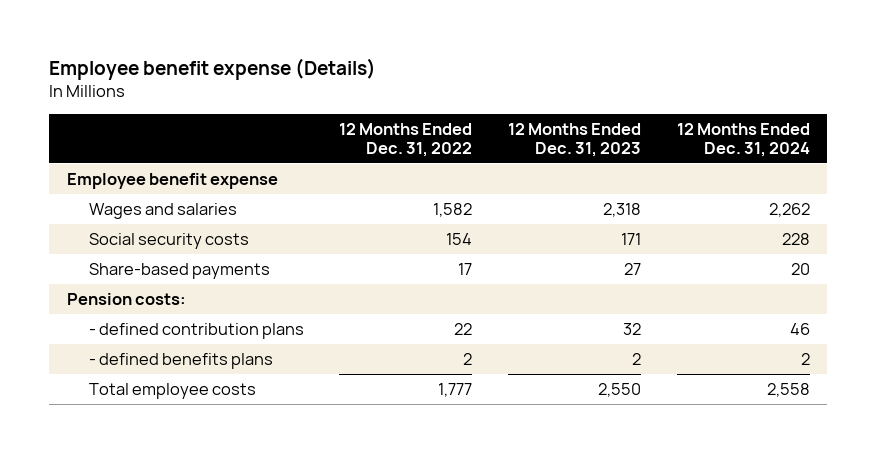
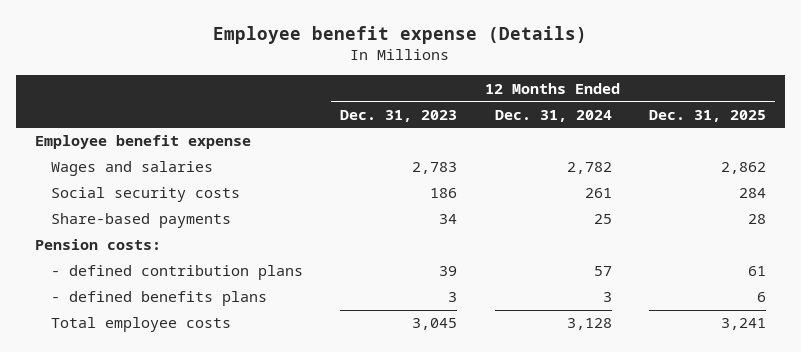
- | 12 Months Ended Dec. 31, 2022 | 12 Months Ended Dec. 31, 2023 | 12 Months Ended Dec. 31, 2024
+ | 12 Months Ended Dec. 31, 2023 | 12 Months Ended Dec. 31, 2024 | 12 Months Ended Dec. 31, 2025
- Wages and salaries | 1,582 | 2,318 | 2,262
- Social security costs | 154 | 171 | 228
- Share-based payments | 17 | 27 | 20
+ Wages and salaries | 2,783 | 2,782 | 2,862
+ Social security costs | 186 | 261 | 284
+ Share-based payments | 34 | 25 | 28
- - defined contribution plans | 22 | 32 | 46
- - defined benefits plans | 2 | 2 | 2
- Total employee costs | 1,777 | 2,550 | 2,558
+ - defined contribution plans | 39 | 57 | 61
+ - defined benefits plans | 3 | 3 | 6
+ Total employee costs | 3,045 | 3,128 | 3,241

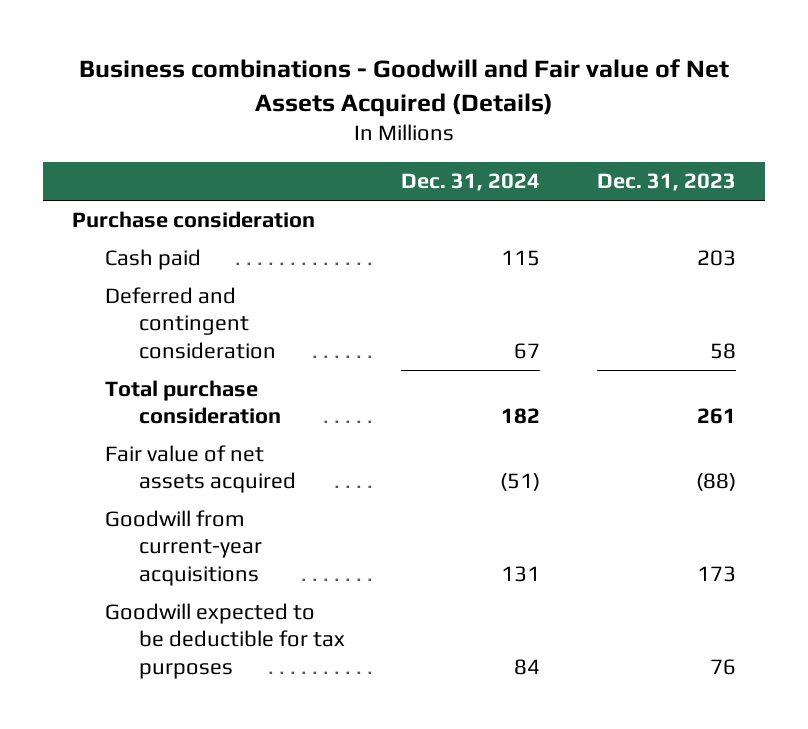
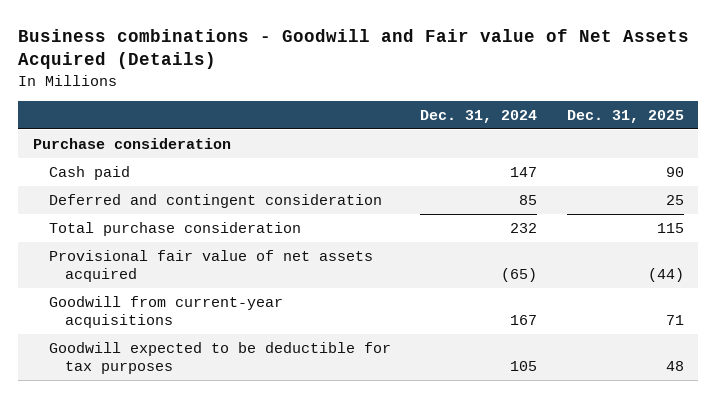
- | Dec. 31, 2024 | Dec. 31, 2023
+ | Dec. 31, 2024 | Dec. 31, 2025
- Cash paid | 115 | 203
- Deferred and contingent consideration | 67 | 58
- Total purchase consideration | 182 | 261
- Fair value of net assets acquired | (51) | (88)
- Goodwill from current-year acquisitions | 131 | 173
- Goodwill expected to be deductible for tax purposes | 84 | 76
+ Cash paid | 147 | 90
+ Deferred and contingent consideration | 85 | 25
+ Total purchase consideration | 232 | 115
+ Provisional fair value of net assets acquired | (65) | (44)
+ Goodwill from current-year acquisitions | 167 | 71
+ Goodwill expected to be deductible for tax purposes | 105 | 48

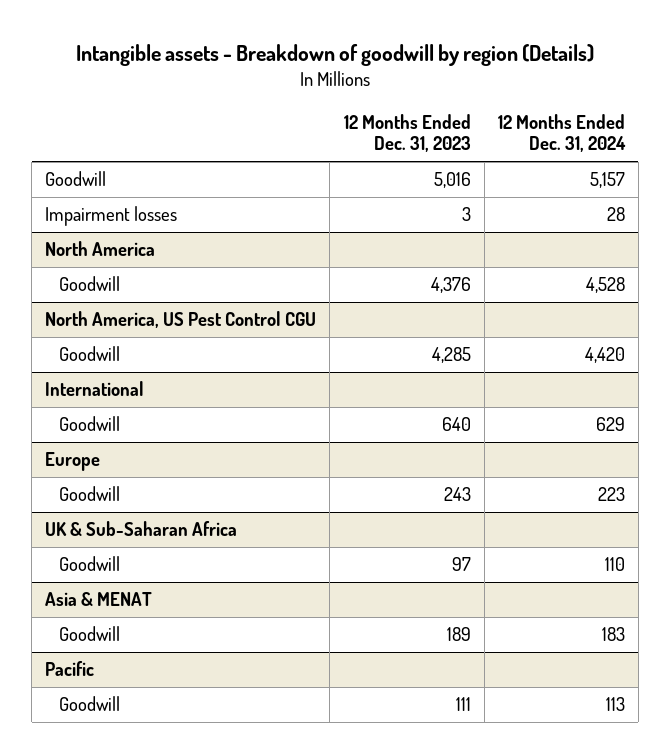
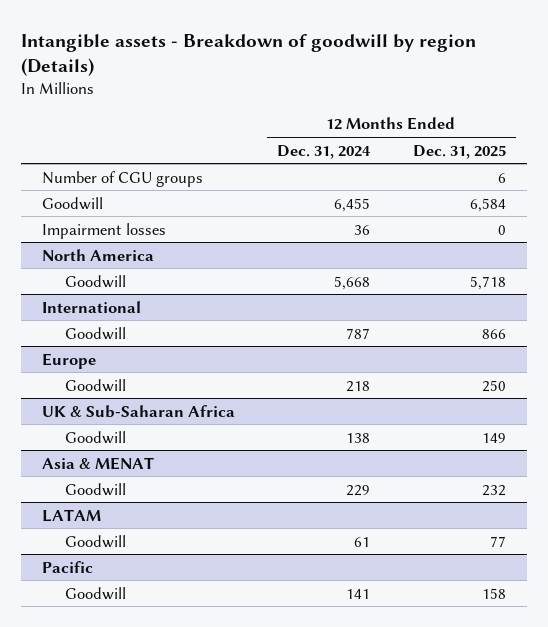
- | 12 Months Ended Dec. 31, 2023 | 12 Months Ended Dec. 31, 2024
+ | 12 Months Ended Dec. 31, 2024 | 12 Months Ended Dec. 31, 2025
- Goodwill | 5,016 | 5,157
- Impairment losses | 3 | 28
+ Number of CGU groups | | 6
+ Goodwill | 6,455 | 6,584
+ Impairment losses | 36 | 0
@ North America
- Goodwill | 4,376 | 4,528
- North America, US Pest Control CGU
- Goodwill | 4,285 | 4,420
@ North America
+ Goodwill | 5,668 | 5,718
@ International
- Goodwill | 640 | 629
+ Goodwill | 787 | 866
@ Europe
- Goodwill | 243 | 223
+ Goodwill | 218 | 250
@ UK & Sub-Saharan Africa
- Goodwill | 97 | 110
+ Goodwill | 138 | 149
@ Asia & MENAT
- Goodwill | 189 | 183
+ Goodwill | 229 | 232
+ LATAM
+ Goodwill | 61 | 77
@ Pacific
- Goodwill | 111 | 113
+ Goodwill | 141 | 158

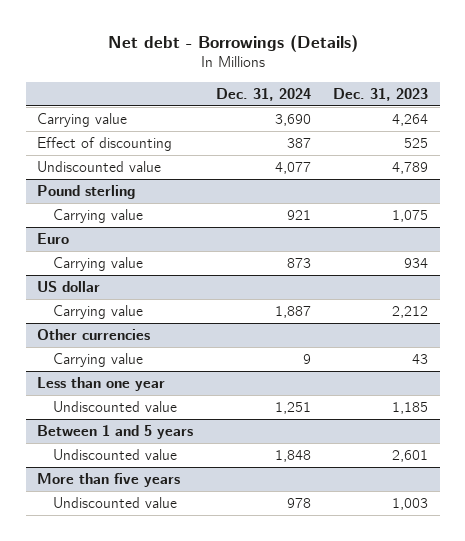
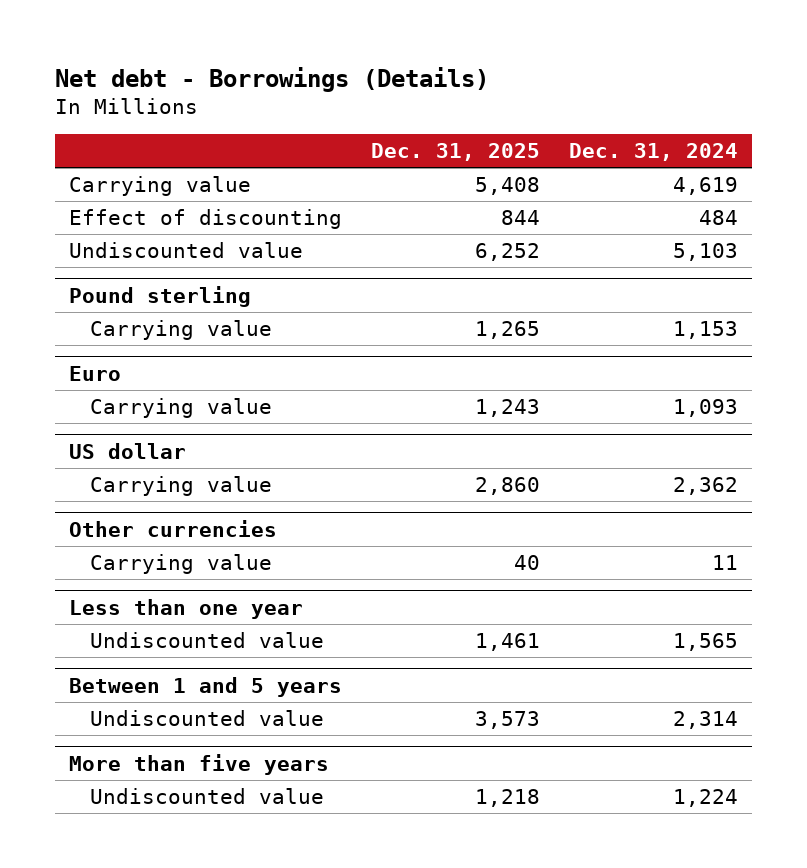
- | Dec. 31, 2024 | Dec. 31, 2023
+ | Dec. 31, 2025 | Dec. 31, 2024
- Carrying value | 3,690 | 4,264
- Effect of discounting | 387 | 525
- Undiscounted value | 4,077 | 4,789
+ Carrying value | 5,408 | 4,619
+ Effect of discounting | 844 | 484
+ Undiscounted value | 6,252 | 5,103
@ Pound sterling
- Carrying value | 921 | 1,075
+ Carrying value | 1,265 | 1,153
@ Euro
- Carrying value | 873 | 934
+ Carrying value | 1,243 | 1,093
@ US dollar
- Carrying value | 1,887 | 2,212
+ Carrying value | 2,860 | 2,362
@ Other currencies
- Carrying value | 9 | 43
+ Carrying value | 40 | 11
@ Less than one year
- Undiscounted value | 1,251 | 1,185
+ Undiscounted value | 1,461 | 1,565
@ Between 1 and 5 years
- Undiscounted value | 1,848 | 2,601
+ Undiscounted value | 3,573 | 2,314
@ More than five years
- Undiscounted value | 978 | 1,003
+ Undiscounted value | 1,218 | 1,224

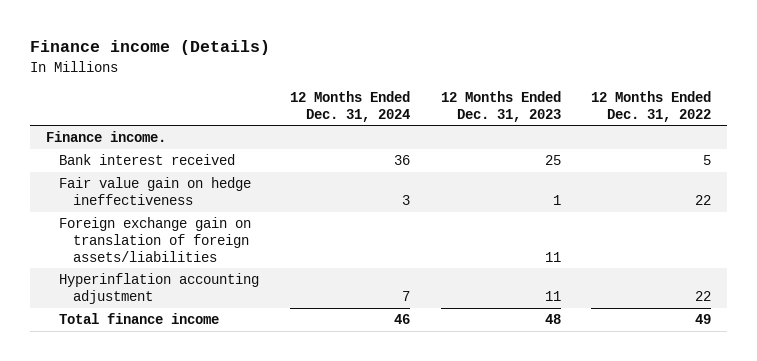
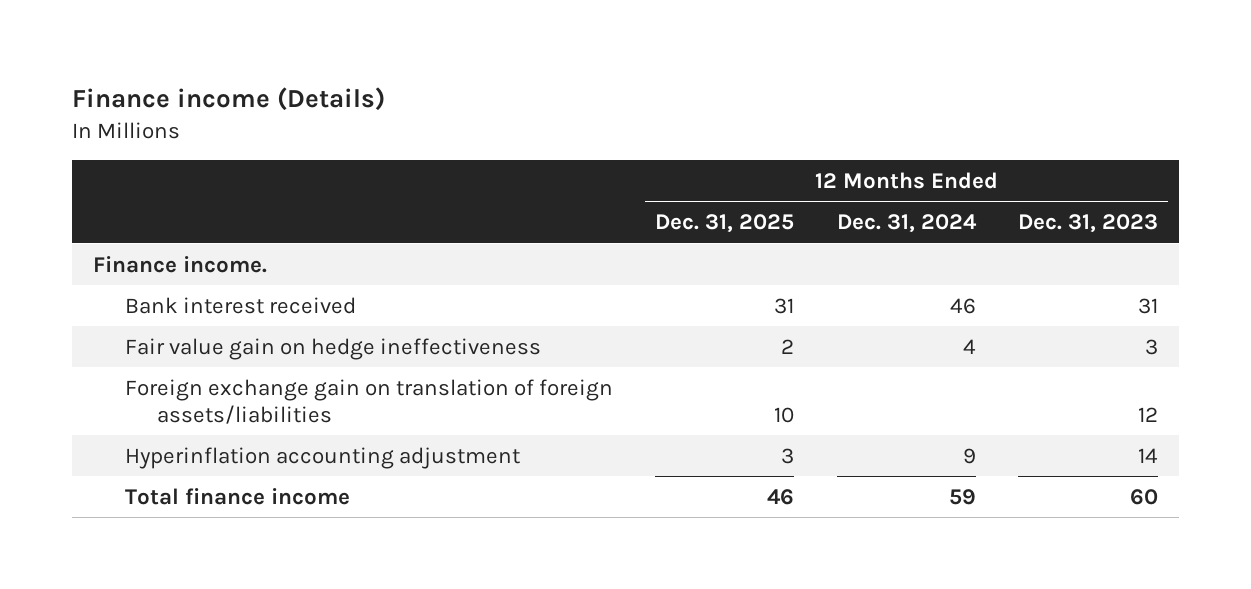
- | 12 Months Ended Dec. 31, 2024 | 12 Months Ended Dec. 31, 2023 | 12 Months Ended Dec. 31, 2022
+ | 12 Months Ended Dec. 31, 2025 | 12 Months Ended Dec. 31, 2024 | 12 Months Ended Dec. 31, 2023
- Bank interest received | 36 | 25 | 5
- Fair value gain on hedge ineffectiveness | 3 | 1 | 22
- Foreign exchange gain on translation of foreign assets/liabilities | | 11 |
- Hyperinflation accounting adjustment | 7 | 11 | 22
- Total finance income | 46 | 48 | 49
+ Bank interest received | 31 | 46 | 31
+ Fair value gain on hedge ineffectiveness | 2 | 4 | 3
+ Foreign exchange gain on translation of foreign assets/liabilities | 10 | | 12
+ Hyperinflation accounting adjustment | 3 | 9 | 14
+ Total finance income | 46 | 59 | 60

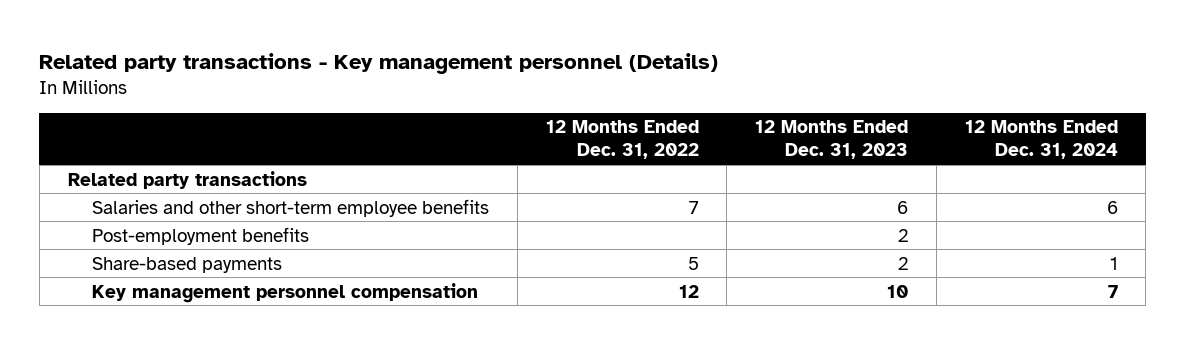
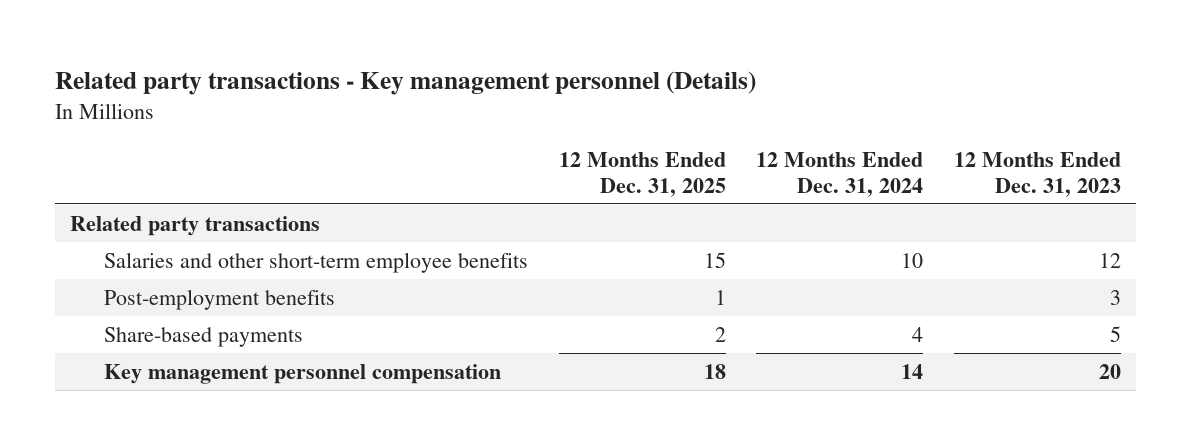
- | 12 Months Ended Dec. 31, 2022 | 12 Months Ended Dec. 31, 2023 | 12 Months Ended Dec. 31, 2024
+ | 12 Months Ended Dec. 31, 2025 | 12 Months Ended Dec. 31, 2024 | 12 Months Ended Dec. 31, 2023
- Salaries and other short-term employee benefits | 7 | 6 | 6
- Post-employment benefits | | 2 |
- Share-based payments | 5 | 2 | 1
- Key management personnel compensation | 12 | 10 | 7
+ Salaries and other short-term employee benefits | 15 | 10 | 12
+ Post-employment benefits | 1 | | 3
+ Share-based payments | 2 | 4 | 5
+ Key management personnel compensation | 18 | 14 | 20

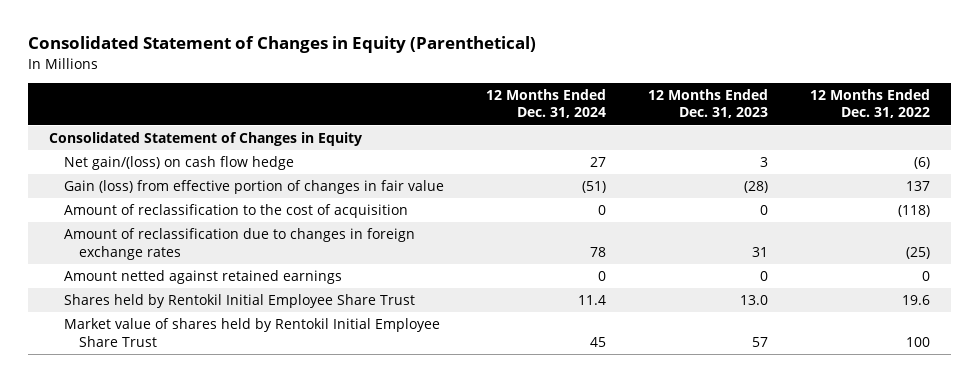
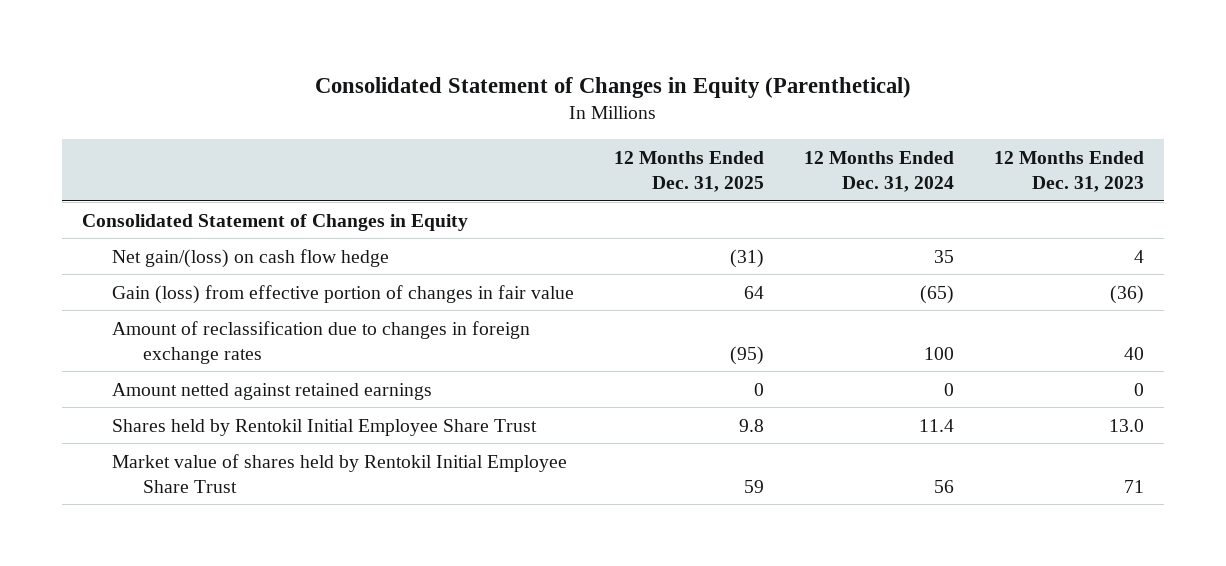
- | 12 Months Ended Dec. 31, 2024 | 12 Months Ended Dec. 31, 2023 | 12 Months Ended Dec. 31, 2022
+ | 12 Months Ended Dec. 31, 2025 | 12 Months Ended Dec. 31, 2024 | 12 Months Ended Dec. 31, 2023
- Net gain/(loss) on cash flow hedge | 27 | 3 | (6)
- Gain (loss) from effective portion of changes in fair value | (51) | (28) | 137
- Amount of reclassification to the cost of acquisition | 0 | 0 | (118)
- Amount of reclassification due to changes in foreign exchange rates | 78 | 31 | (25)
+ Net gain/(loss) on cash flow hedge | (31) | 35 | 4
+ Gain (loss) from effective portion of changes in fair value | 64 | (65) | (36)
+ Amount of reclassification due to changes in foreign exchange rates | (95) | 100 | 40
- Market value of shares held by Rentokil Initial Employee Share Trust | 45 | 57 | 100
+ Market value of shares held by Rentokil Initial Employee Share Trust | 59 | 56 | 71

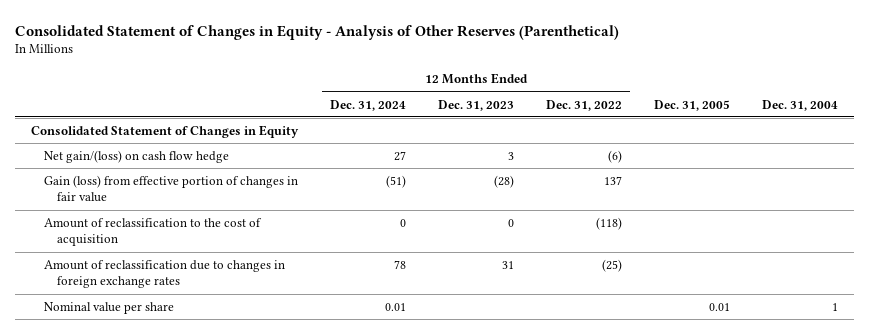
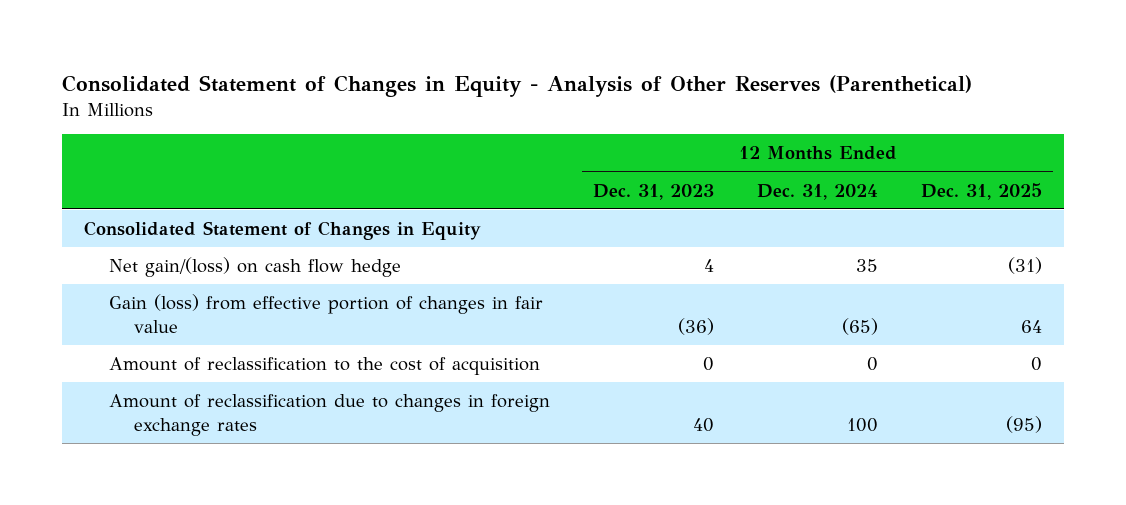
- | 12 Months Ended Dec. 31, 2024 | 12 Months Ended Dec. 31, 2023 | 12 Months Ended Dec. 31, 2022 | Dec. 31, 2005 | Dec. 31, 2004
+ | 12 Months Ended Dec. 31, 2023 | 12 Months Ended Dec. 31, 2024 | 12 Months Ended Dec. 31, 2025
- Net gain/(loss) on cash flow hedge | 27 | 3 | (6) | |
- Gain (loss) from effective portion of changes in fair value | (51) | (28) | 137 | |
+ Net gain/(loss) on cash flow hedge | 4 | 35 | (31)
+ Gain (loss) from effective portion of changes in fair value | (36) | (65) | 64
- Amount of reclassification due to changes in foreign exchange rates | 78 | 31 | (25) | |
- Nominal value per share | 0.01 | | | 0.01 | 1
+ Amount of reclassification due to changes in foreign exchange rates | 40 | 100 | (95)

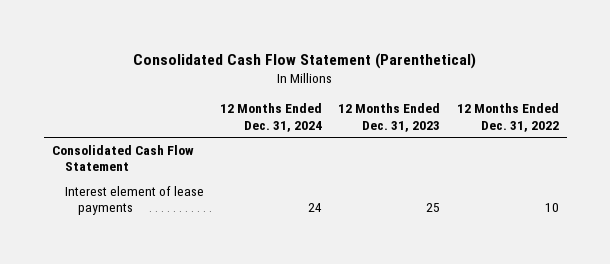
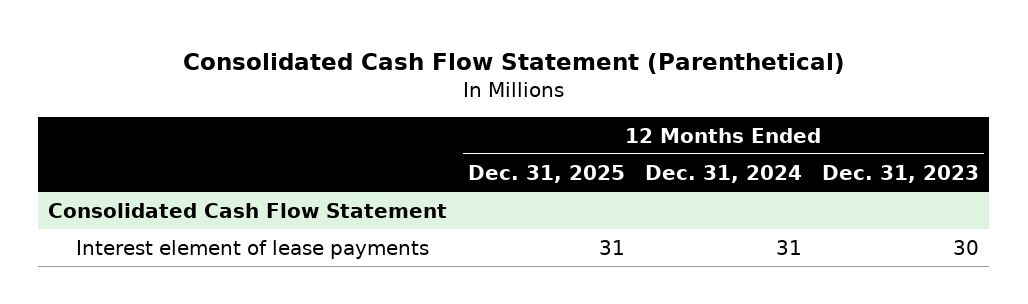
- | 12 Months Ended Dec. 31, 2024 | 12 Months Ended Dec. 31, 2023 | 12 Months Ended Dec. 31, 2022
+ | 12 Months Ended Dec. 31, 2025 | 12 Months Ended Dec. 31, 2024 | 12 Months Ended Dec. 31, 2023
- Interest element of lease payments | 24 | 25 | 10
+ Interest element of lease payments | 31 | 31 | 30

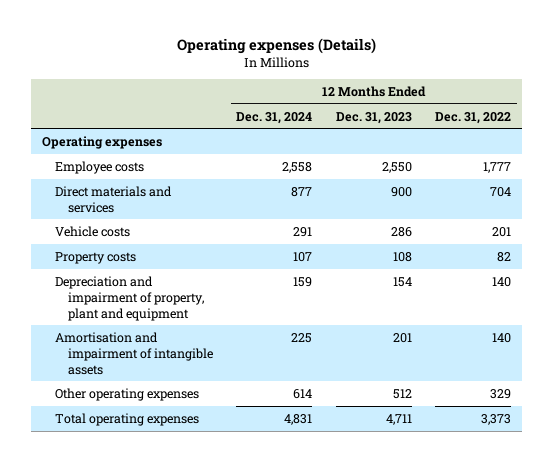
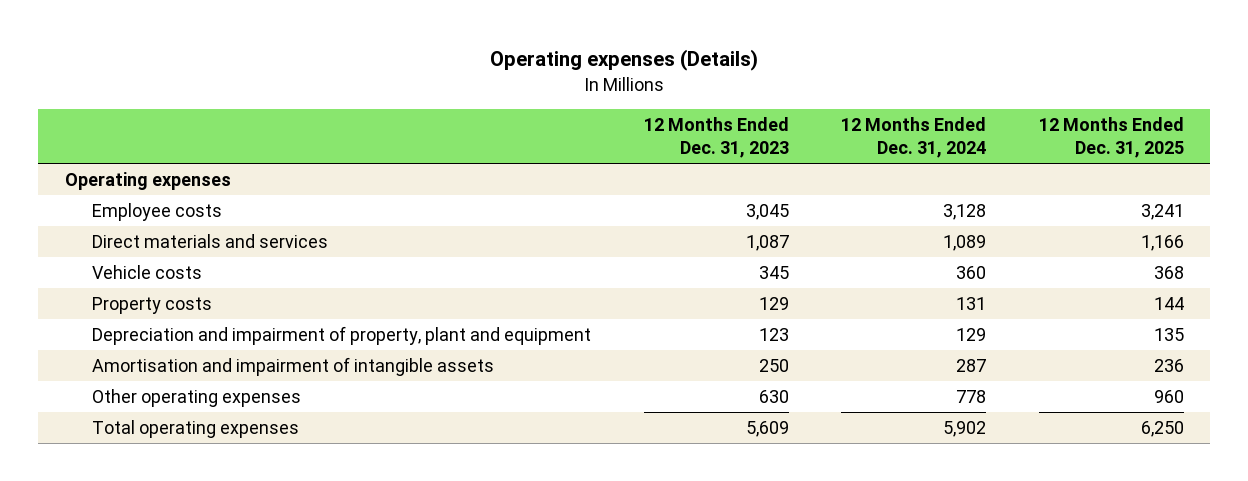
- | 12 Months Ended Dec. 31, 2024 | 12 Months Ended Dec. 31, 2023 | 12 Months Ended Dec. 31, 2022
+ | 12 Months Ended Dec. 31, 2023 | 12 Months Ended Dec. 31, 2024 | 12 Months Ended Dec. 31, 2025
- Employee costs | 2,558 | 2,550 | 1,777
- Direct materials and services | 877 | 900 | 704
- Vehicle costs | 291 | 286 | 201
- Property costs | 107 | 108 | 82
- Depreciation and impairment of property, plant and equipment | 159 | 154 | 140
- Amortisation and impairment of intangible assets | 225 | 201 | 140
- Other operating expenses | 614 | 512 | 329
- Total operating expenses | 4,831 | 4,711 | 3,373
+ Employee costs | 3,045 | 3,128 | 3,241
+ Direct materials and services | 1,087 | 1,089 | 1,166
+ Vehicle costs | 345 | 360 | 368
+ Property costs | 129 | 131 | 144
+ Depreciation and impairment of property, plant and equipment | 123 | 129 | 135
+ Amortisation and impairment of intangible assets | 250 | 287 | 236
+ Other operating expenses | 630 | 778 | 960
+ Total operating expenses | 5,609 | 5,902 | 6,250

